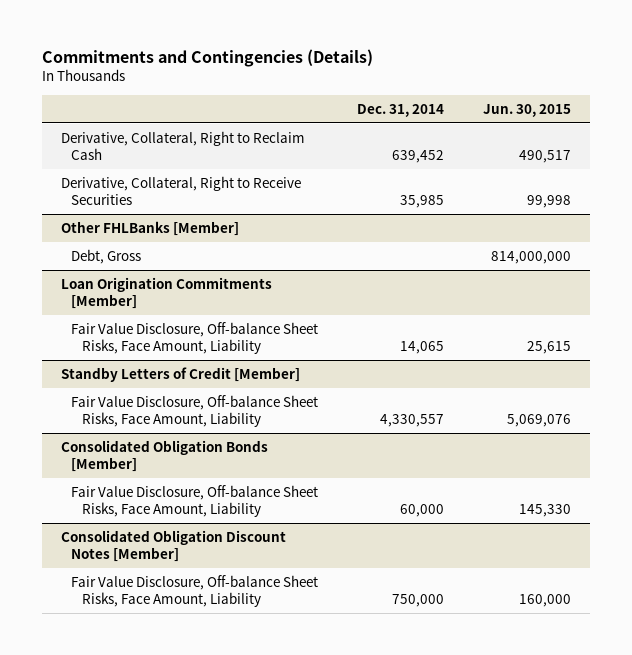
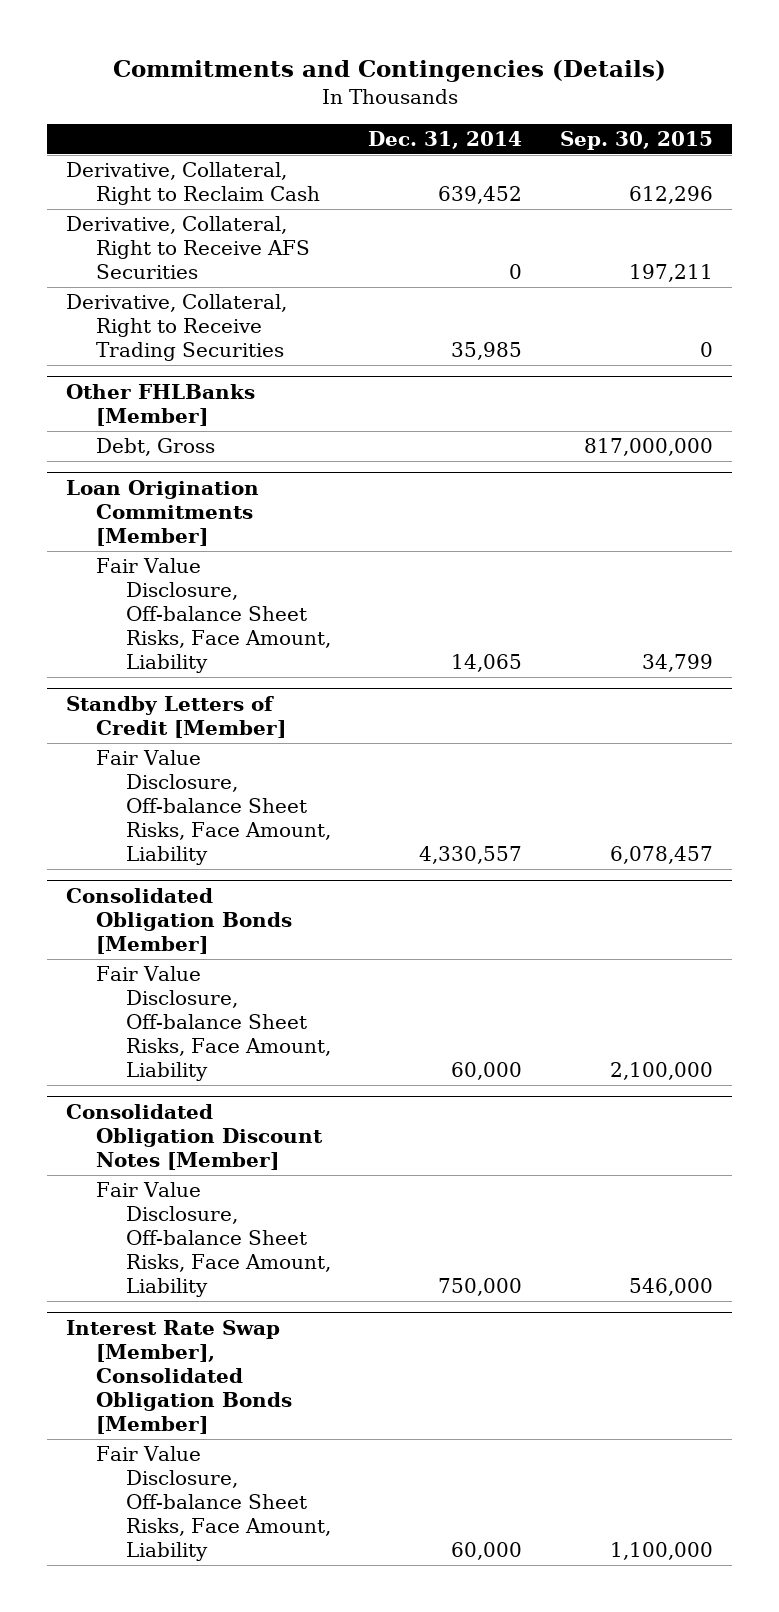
- | Dec. 31, 2014 | Jun. 30, 2015
+ | Dec. 31, 2014 | Sep. 30, 2015
- Derivative, Collateral, Right to Receive Securities | 35,985 | 99,998
+ Derivative, Collateral, Right to Receive AFS Securities | 0 | 197,211
+ Derivative, Collateral, Right to Receive Trading Securities | 35,985 | 0
+ Interest Rate Swap [Member], Consolidated Obligation Bonds [Member]
+ Fair Value Disclosure, Off-balance Sheet Risks, Face Amount, Liability | 60,000 | 1,100,000

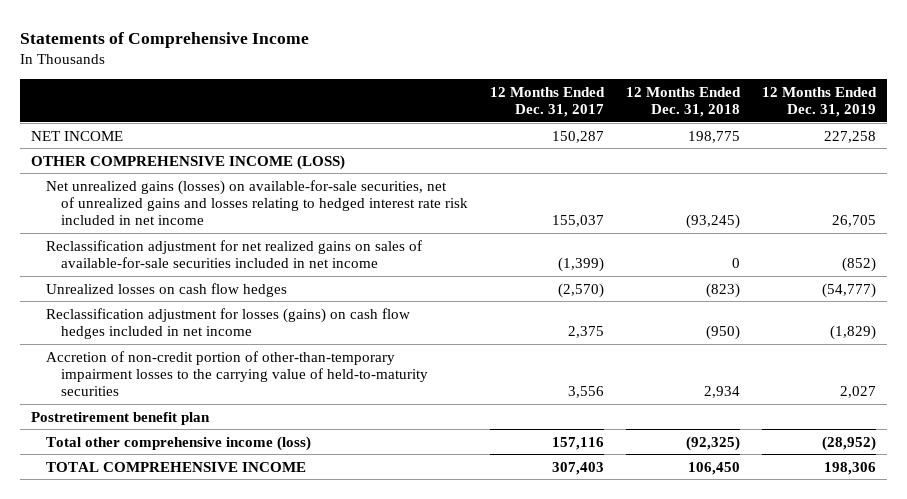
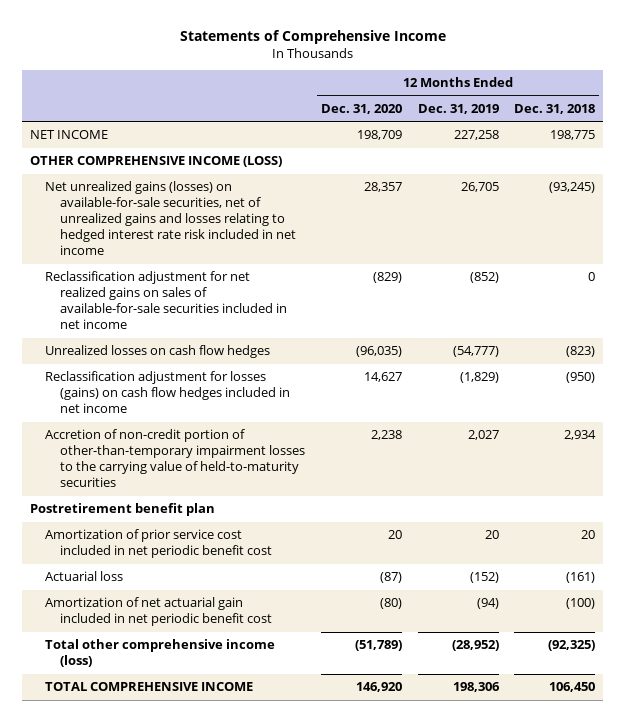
- | 12 Months Ended Dec. 31, 2017 | 12 Months Ended Dec. 31, 2018 | 12 Months Ended Dec. 31, 2019
+ | 12 Months Ended Dec. 31, 2020 | 12 Months Ended Dec. 31, 2019 | 12 Months Ended Dec. 31, 2018
+ Amortization of prior service cost included in net periodic benefit cost | 20 | 20 | 20
+ Actuarial loss | (87) | (152) | (161)
+ Amortization of net actuarial gain included in net periodic benefit cost | (80) | (94) | (100)

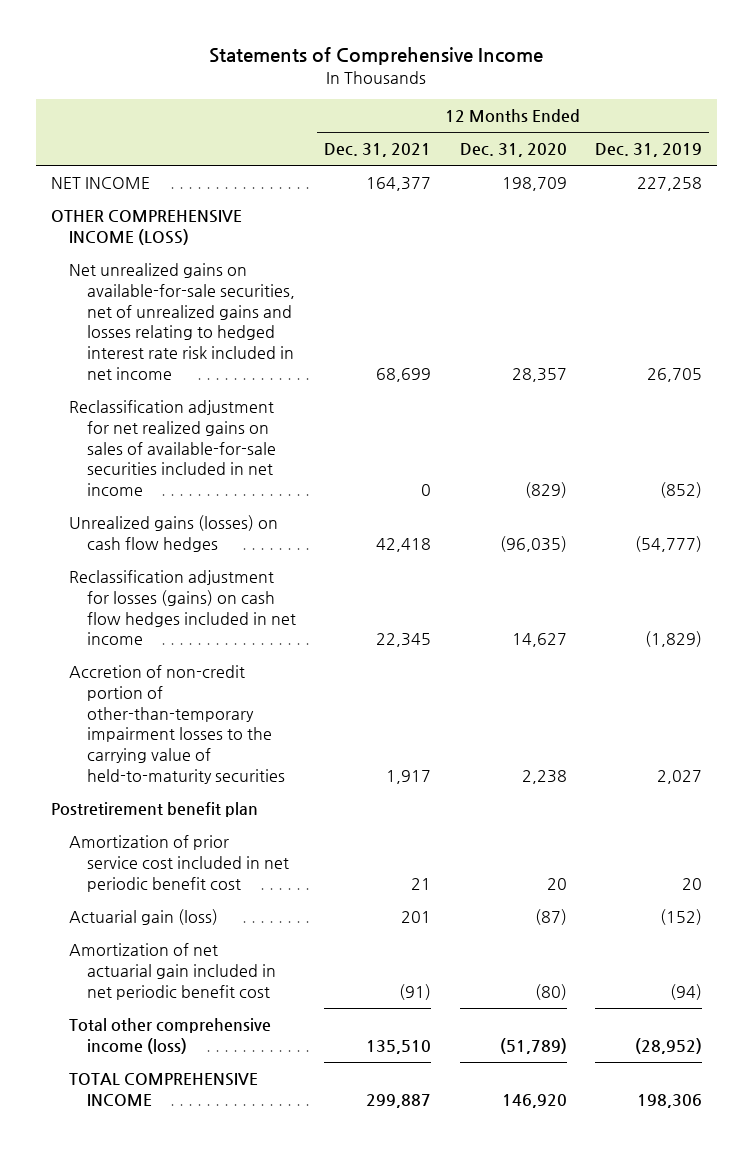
- | 12 Months Ended Dec. 31, 2020 | 12 Months Ended Dec. 31, 2019 | 12 Months Ended Dec. 31, 2018
+ | 12 Months Ended Dec. 31, 2021 | 12 Months Ended Dec. 31, 2020 | 12 Months Ended Dec. 31, 2019
- Net unrealized gains (losses) on available-for-sale securities, net of unrealized gains and losses relating to hedged interest rate risk included in net income | 28,357 | 26,705 | (93,245)
+ Net unrealized gains on available-for-sale securities, net of unrealized gains and losses relating to hedged interest rate risk included in net income | 68,699 | 28,357 | 26,705
- Unrealized losses on cash flow hedges | (96,035) | (54,777) | (823)
+ Unrealized gains (losses) on cash flow hedges | 42,418 | (96,035) | (54,777)
- Actuarial loss | (87) | (152) | (161)
+ Actuarial gain (loss) | 201 | (87) | (152)

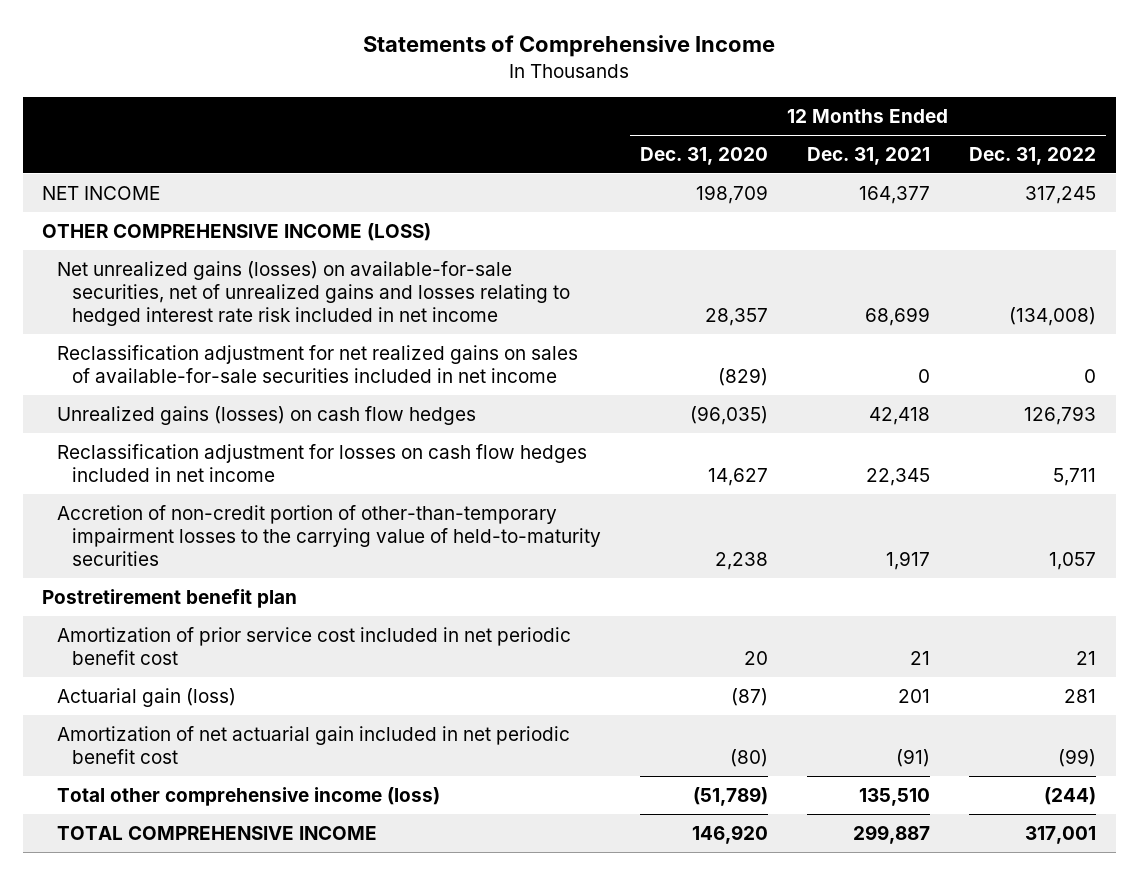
- | 12 Months Ended Dec. 31, 2021 | 12 Months Ended Dec. 31, 2020 | 12 Months Ended Dec. 31, 2019
+ | 12 Months Ended Dec. 31, 2020 | 12 Months Ended Dec. 31, 2021 | 12 Months Ended Dec. 31, 2022
- Net unrealized gains on available-for-sale securities, net of unrealized gains and losses relating to hedged interest rate risk included in net income | 68,699 | 28,357 | 26,705
+ Net unrealized gains (losses) on available-for-sale securities, net of unrealized gains and losses relating to hedged interest rate risk included in net income | 28,357 | 68,699 | (134,008)
- Reclassification adjustment for losses (gains) on cash flow hedges included in net income | 22,345 | 14,627 | (1,829)
+ Reclassification adjustment for losses on cash flow hedges included in net income | 14,627 | 22,345 | 5,711

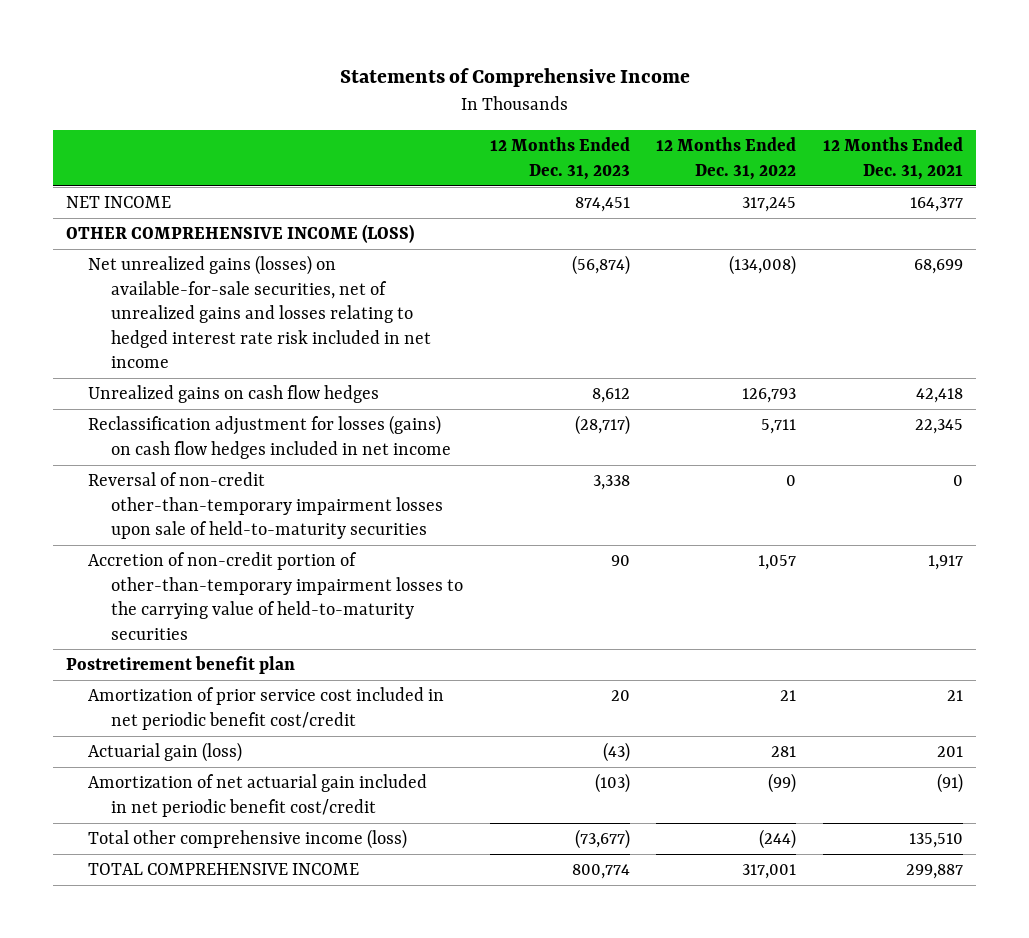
- | 12 Months Ended Dec. 31, 2020 | 12 Months Ended Dec. 31, 2021 | 12 Months Ended Dec. 31, 2022
+ | 12 Months Ended Dec. 31, 2023 | 12 Months Ended Dec. 31, 2022 | 12 Months Ended Dec. 31, 2021
- Reclassification adjustment for net realized gains on sales of available-for-sale securities included in net income | (829) | 0 | 0
- Unrealized gains (losses) on cash flow hedges | (96,035) | 42,418 | 126,793
- Reclassification adjustment for losses on cash flow hedges included in net income | 14,627 | 22,345 | 5,711
+ Unrealized gains on cash flow hedges | 8,612 | 126,793 | 42,418
+ Reclassification adjustment for losses (gains) on cash flow hedges included in net income | (28,717) | 5,711 | 22,345
+ Reversal of non-credit other-than-temporary impairment losses upon sale of held-to-maturity securities | 3,338 | 0 | 0
- Amortization of prior service cost included in net periodic benefit cost | 20 | 21 | 21
+ Amortization of prior service cost included in net periodic benefit cost/credit | 20 | 21 | 21
- Amortization of net actuarial gain included in net periodic benefit cost | (80) | (91) | (99)
+ Amortization of net actuarial gain included in net periodic benefit cost/credit | (103) | (99) | (91)

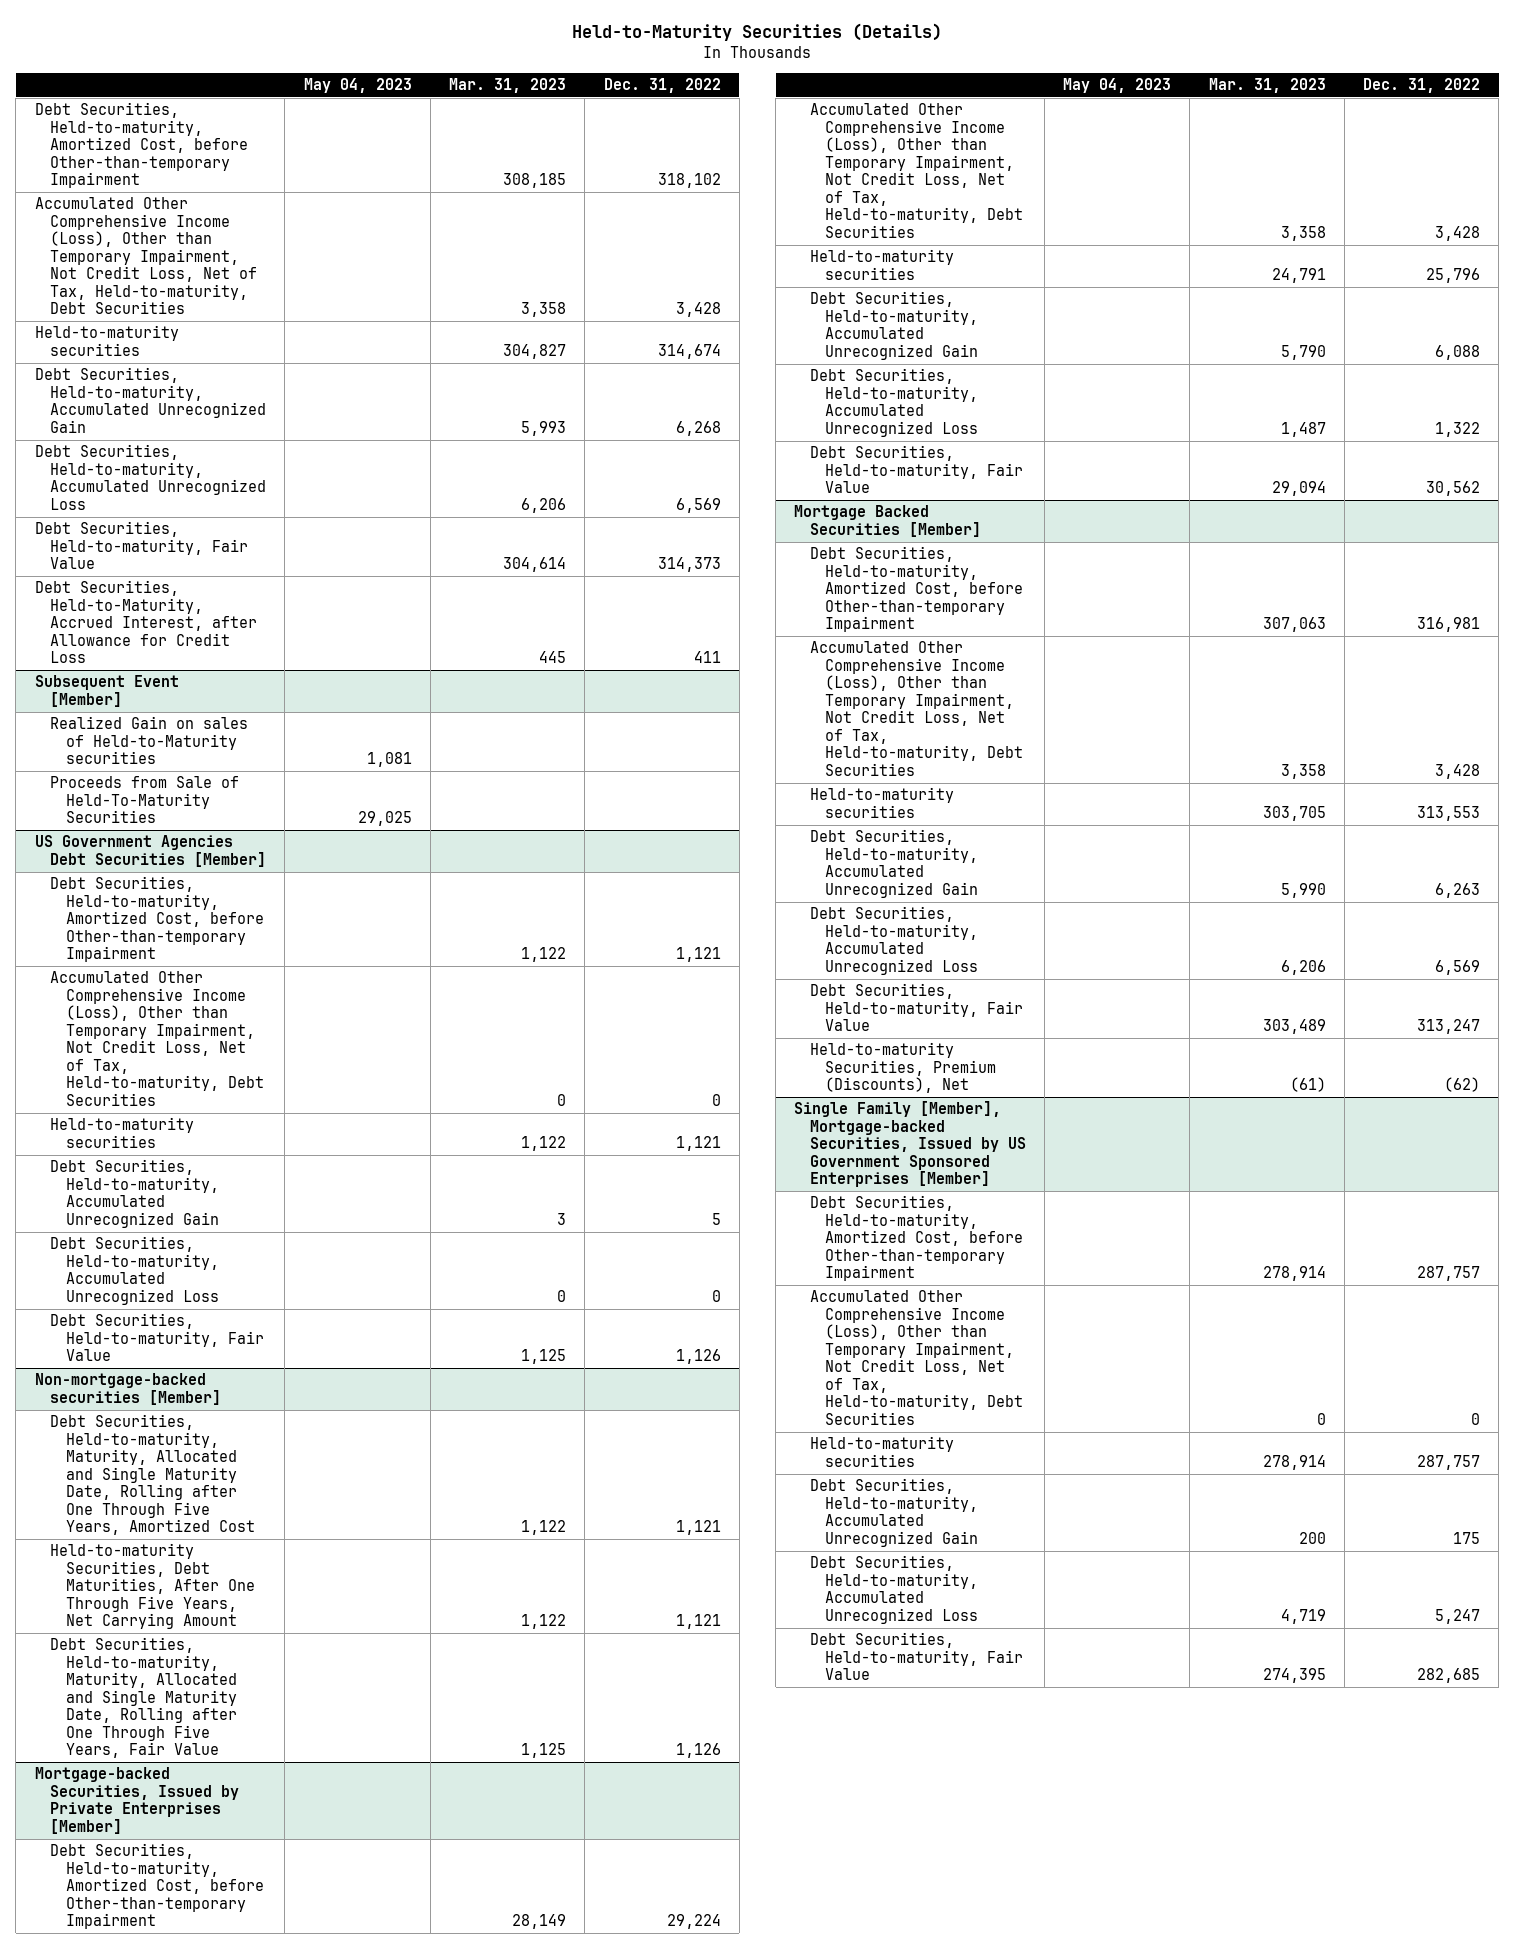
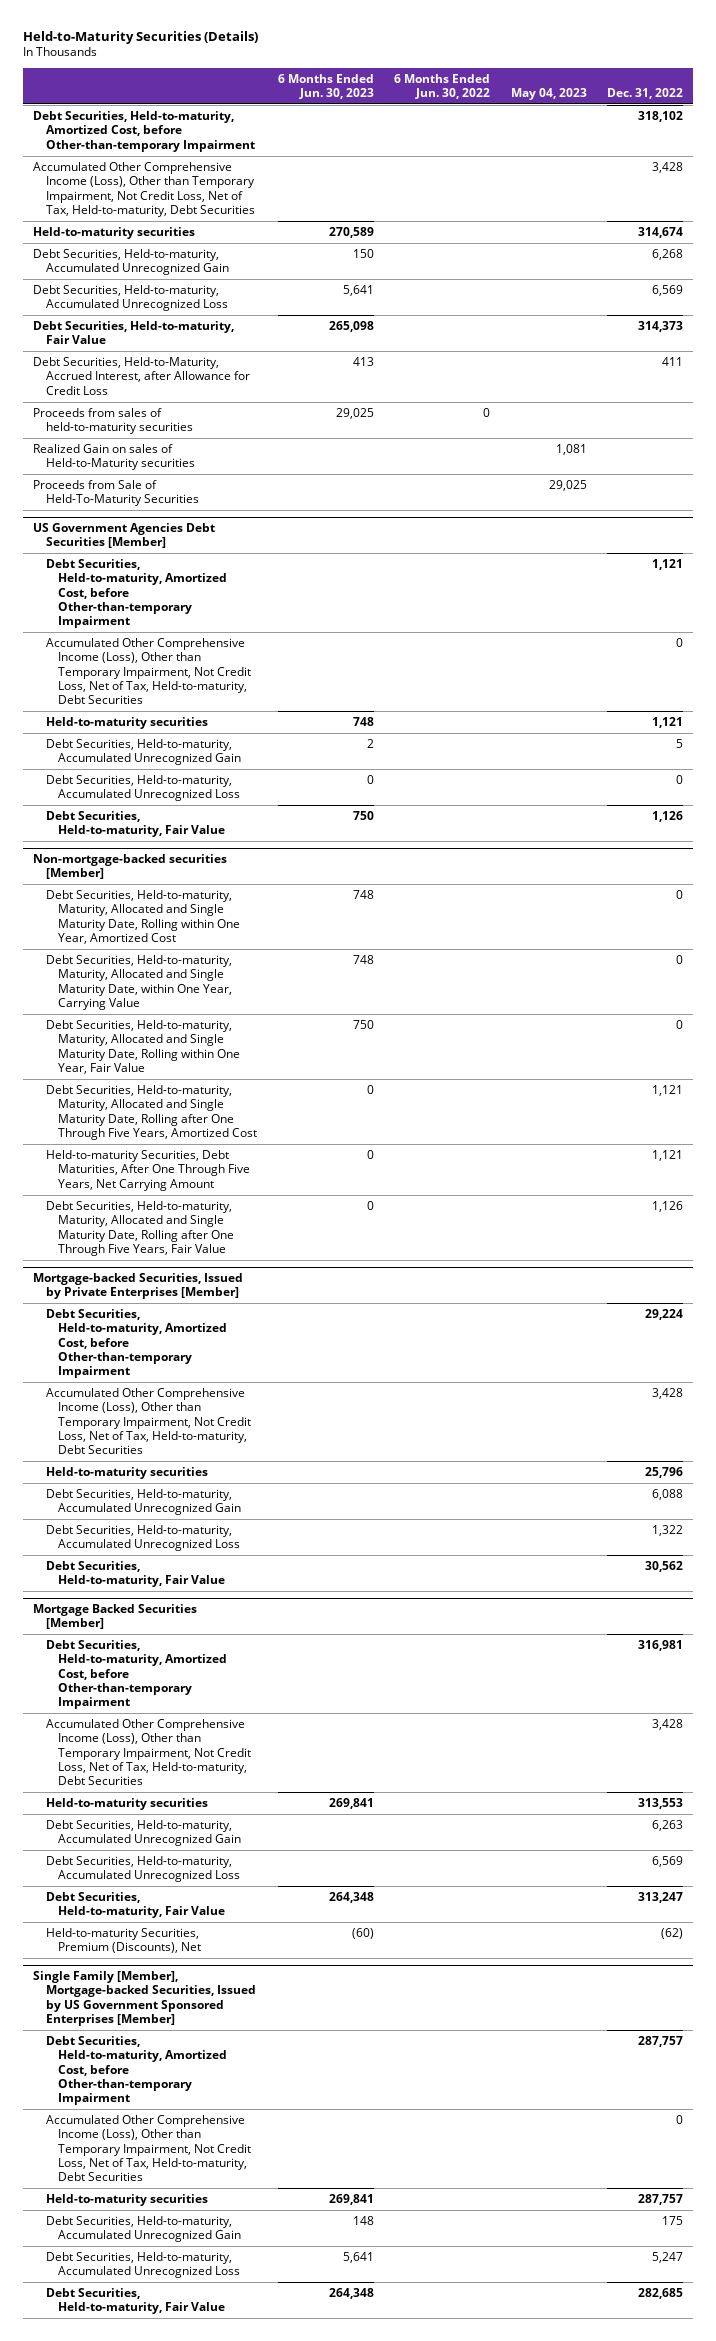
- | May 04, 2023 | Mar. 31, 2023 | Dec. 31, 2022
+ | 6 Months Ended Jun. 30, 2023 | 6 Months Ended Jun. 30, 2022 | May 04, 2023 | Dec. 31, 2022
- Subsequent Event [Member]
+ Proceeds from sales of held-to-maturity securities | 29,025 | 0 | |
@ Non-mortgage-backed securities [Member]
+ Debt Securities, Held-to-maturity, Maturity, Allocated and Single Maturity Date, Rolling within One Year, Amortized Cost | 748 | | | 0
+ Debt Securities, Held-to-maturity, Maturity, Allocated and Single Maturity Date, within One Year, Carrying Value | 748 | | | 0
+ Debt Securities, Held-to-maturity, Maturity, Allocated and Single Maturity Date, Rolling within One Year, Fair Value | 750 | | | 0

